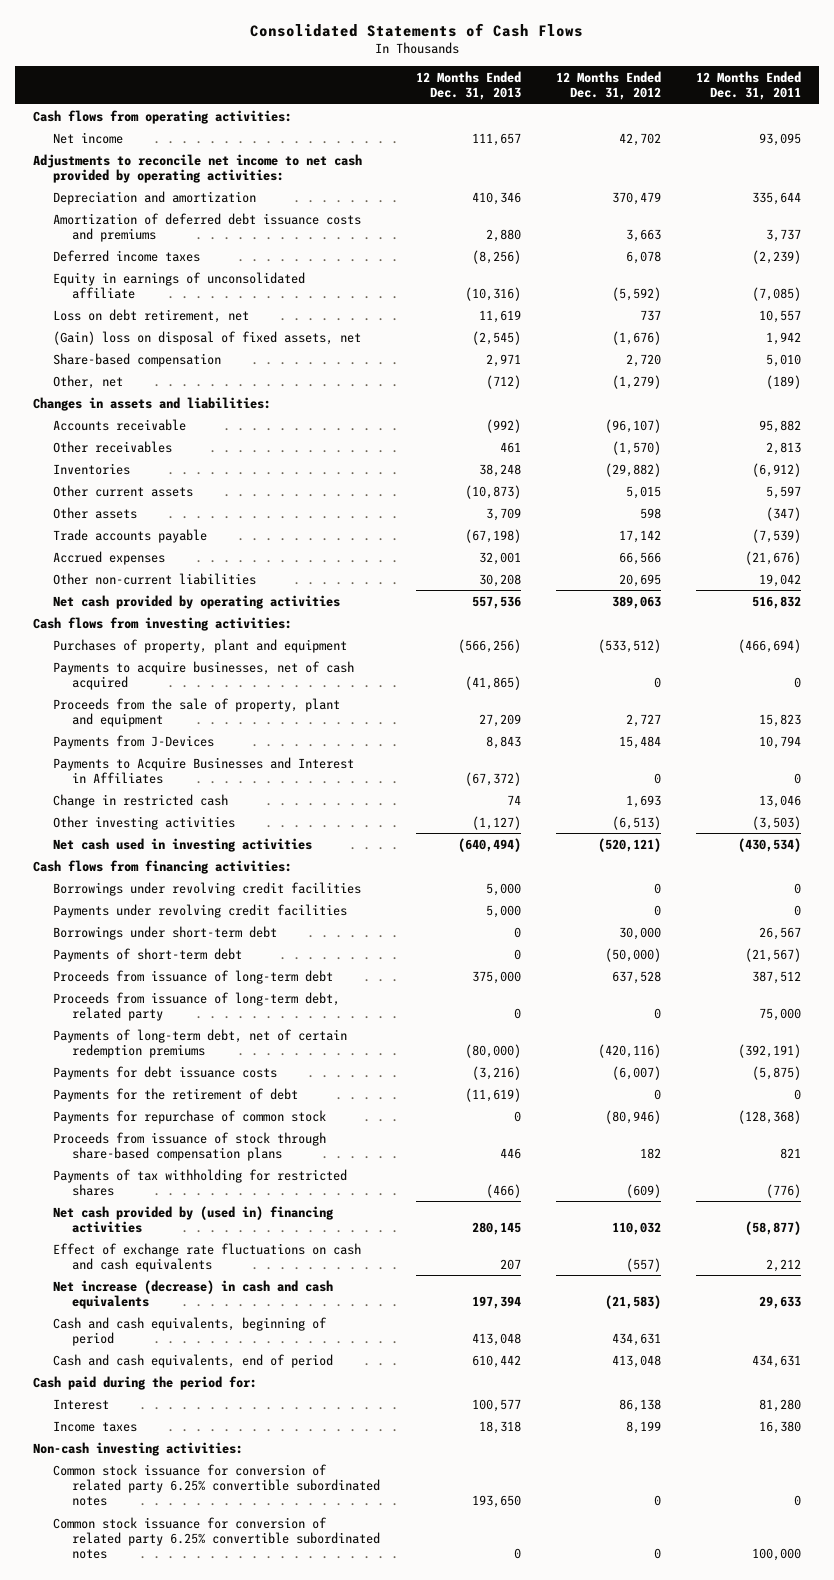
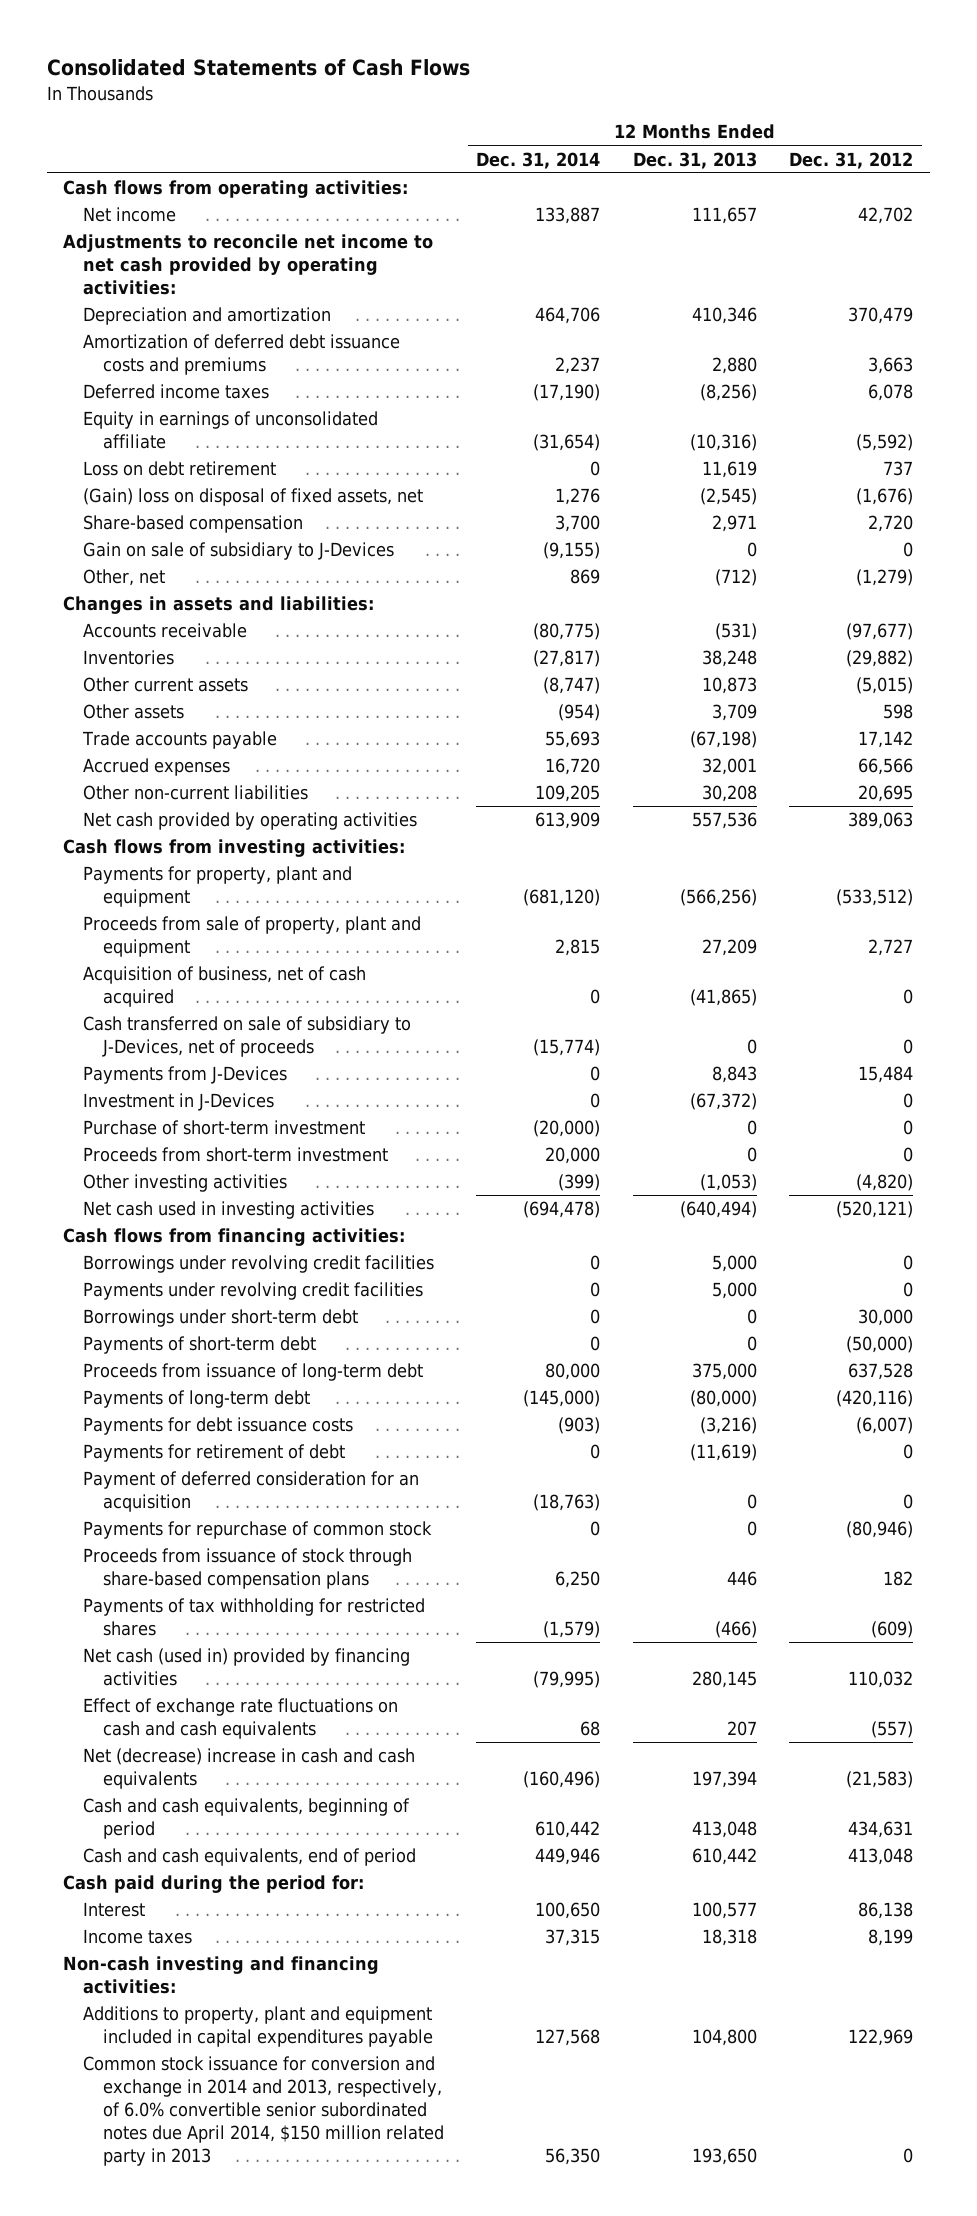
- | 12 Months Ended Dec. 31, 2013 | 12 Months Ended Dec. 31, 2012 | 12 Months Ended Dec. 31, 2011
+ | 12 Months Ended Dec. 31, 2014 | 12 Months Ended Dec. 31, 2013 | 12 Months Ended Dec. 31, 2012
- Loss on debt retirement, net | 11,619 | 737 | 10,557
+ Loss on debt retirement | 0 | 11,619 | 737
+ Gain on sale of subsidiary to J-Devices | (9,155) | 0 | 0
- Accounts receivable | (992) | (96,107) | 95,882
- Other receivables | 461 | (1,570) | 2,813
+ Accounts receivable | (80,775) | (531) | (97,677)
- Other current assets | (10,873) | 5,015 | 5,597
+ Other current assets | (8,747) | 10,873 | (5,015)
- Purchases of property, plant and equipment | (566,256) | (533,512) | (466,694)
- Payments to acquire businesses, net of cash acquired | (41,865) | 0 | 0
- Proceeds from the sale of property, plant and equipment | 27,209 | 2,727 | 15,823
+ Payments for property, plant and equipment | (681,120) | (566,256) | (533,512)
+ Proceeds from sale of property, plant and equipment | 2,815 | 27,209 | 2,727
+ Acquisition of business, net of cash acquired | 0 | (41,865) | 0
+ Cash transferred on sale of subsidiary to J-Devices, net of proceeds | (15,774) | 0 | 0
- Payments to Acquire Businesses and Interest in Affiliates | (67,372) | 0 | 0
- Change in restricted cash | 74 | 1,693 | 13,046
- Other investing activities | (1,127) | (6,513) | (3,503)
+ Investment in J-Devices | 0 | (67,372) | 0
+ Purchase of short-term investment | (20,000) | 0 | 0
+ Proceeds from short-term investment | 20,000 | 0 | 0
+ Other investing activities | (399) | (1,053) | (4,820)
- Proceeds from issuance of long-term debt, related party | 0 | 0 | 75,000
- Payments of long-term debt, net of certain redemption premiums | (80,000) | (420,116) | (392,191)
+ Payments of long-term debt | (145,000) | (80,000) | (420,116)
- Payments for the retirement of debt | (11,619) | 0 | 0
+ Payments for retirement of debt | 0 | (11,619) | 0
+ Payment of deferred consideration for an acquisition | (18,763) | 0 | 0
- Net cash provided by (used in) financing activities | 280,145 | 110,032 | (58,877)
+ Net cash (used in) provided by financing activities | (79,995) | 280,145 | 110,032
- Net increase (decrease) in cash and cash equivalents | 197,394 | (21,583) | 29,633
+ Net (decrease) increase in cash and cash equivalents | (160,496) | 197,394 | (21,583)
- Non-cash investing activities:
- Common stock issuance for conversion of related party 6.25% convertible subordinated notes | 193,650 | 0 | 0
- Common stock issuance for conversion of related party 6.25% convertible subordinated notes | 0 | 0 | 100,000
+ Non-cash investing and financing activities:
+ Additions to property, plant and equipment included in capital expenditures payable | 127,568 | 104,800 | 122,969
+ Common stock issuance for conversion and exchange in 2014 and 2013, respectively, of 6.0% convertible senior subordinated notes due April 2014, $150 million related party in 2013 | 56,350 | 193,650 | 0

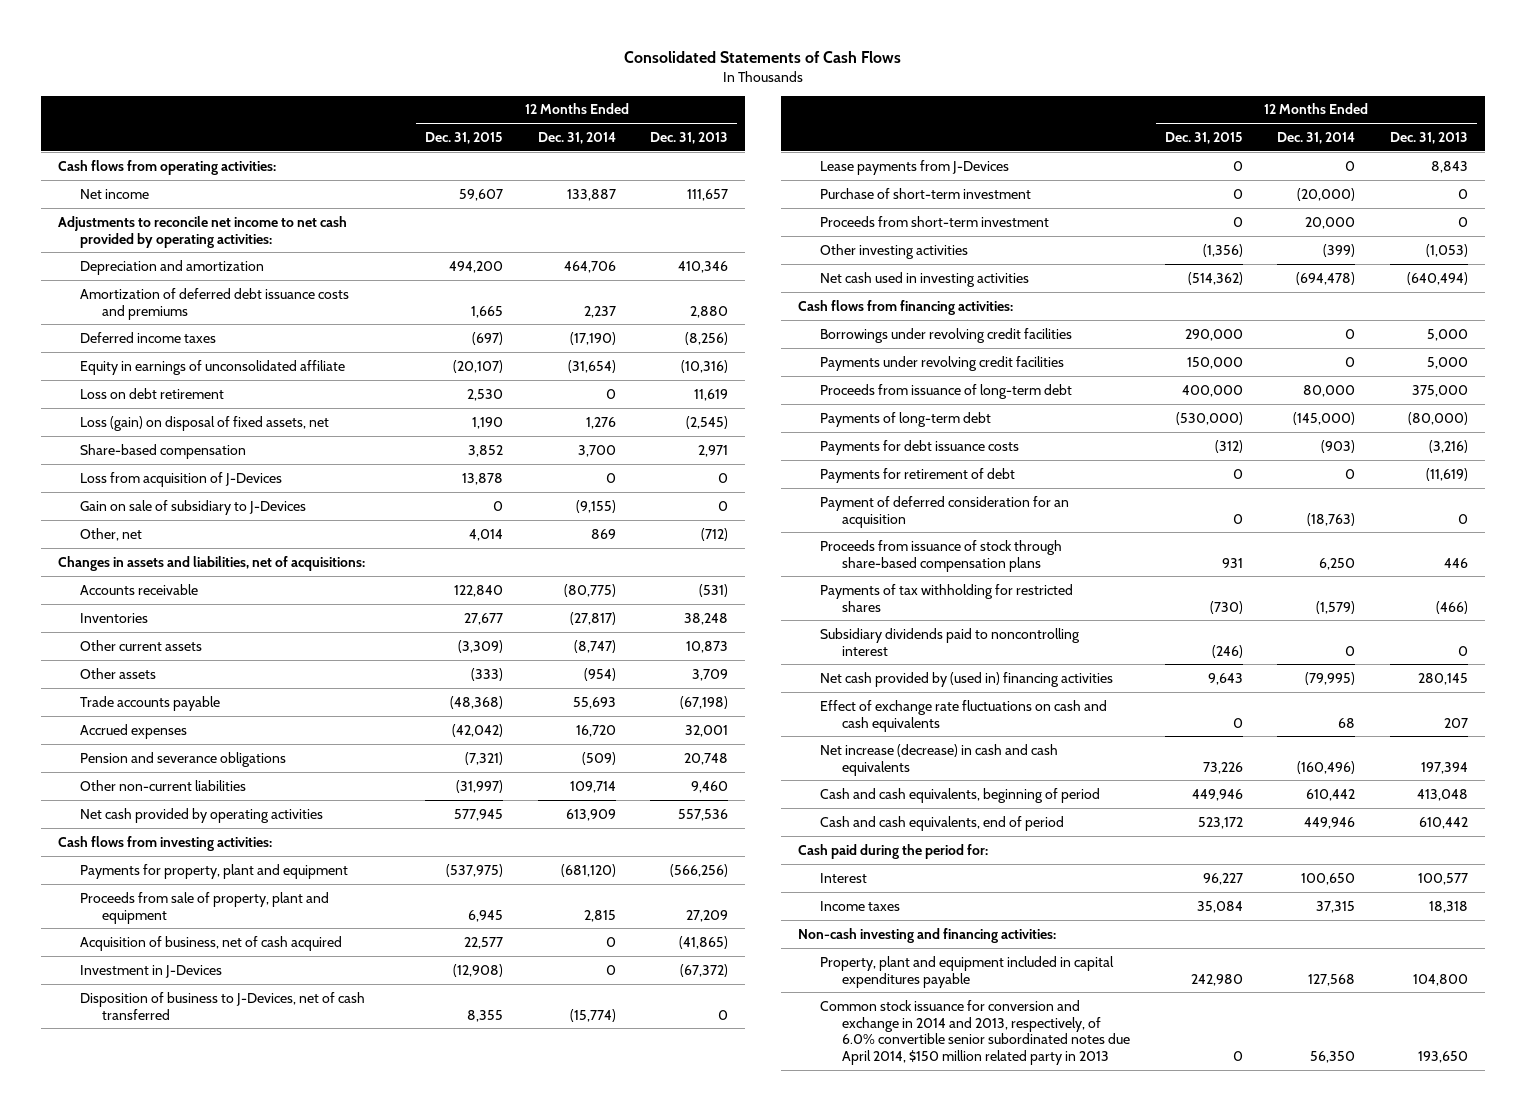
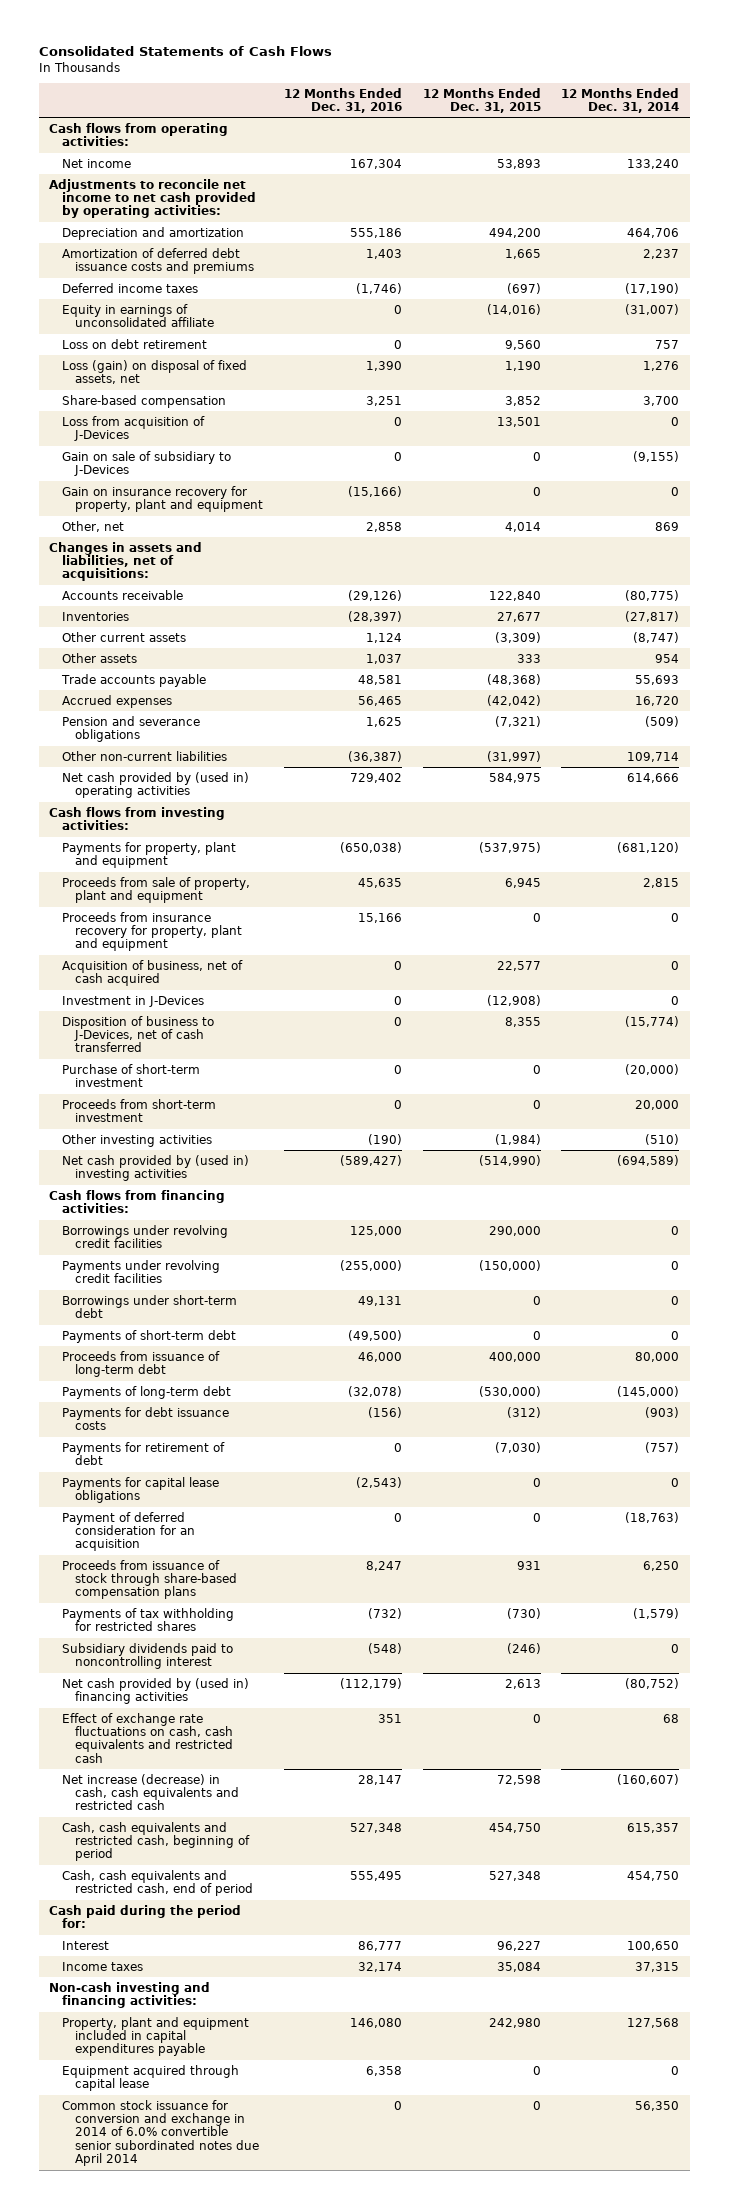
- | 12 Months Ended Dec. 31, 2015 | 12 Months Ended Dec. 31, 2014 | 12 Months Ended Dec. 31, 2013
+ | 12 Months Ended Dec. 31, 2016 | 12 Months Ended Dec. 31, 2015 | 12 Months Ended Dec. 31, 2014
- Net income | 59,607 | 133,887 | 111,657
+ Net income | 167,304 | 53,893 | 133,240
- Equity in earnings of unconsolidated affiliate | (20,107) | (31,654) | (10,316)
- Loss on debt retirement | 2,530 | 0 | 11,619
+ Equity in earnings of unconsolidated affiliate | 0 | (14,016) | (31,007)
+ Loss on debt retirement | 0 | 9,560 | 757
- Loss from acquisition of J-Devices | 13,878 | 0 | 0
+ Loss from acquisition of J-Devices | 0 | 13,501 | 0
+ Gain on insurance recovery for property, plant and equipment | (15,166) | 0 | 0
- Other assets | (333) | (954) | 3,709
+ Other assets | 1,037 | 333 | 954
- Net cash provided by operating activities | 577,945 | 613,909 | 557,536
+ Net cash provided by (used in) operating activities | 729,402 | 584,975 | 614,666
+ Proceeds from insurance recovery for property, plant and equipment | 15,166 | 0 | 0
- Lease payments from J-Devices | 0 | 0 | 8,843
- Other investing activities | (1,356) | (399) | (1,053)
- Net cash used in investing activities | (514,362) | (694,478) | (640,494)
+ Other investing activities | (190) | (1,984) | (510)
+ Net cash provided by (used in) investing activities | (589,427) | (514,990) | (694,589)
- Payments under revolving credit facilities | 150,000 | 0 | 5,000
+ Payments under revolving credit facilities | (255,000) | (150,000) | 0
+ Borrowings under short-term debt | 49,131 | 0 | 0
+ Payments of short-term debt | (49,500) | 0 | 0
- Payments for retirement of debt | 0 | 0 | (11,619)
+ Payments for retirement of debt | 0 | (7,030) | (757)
+ Payments for capital lease obligations | (2,543) | 0 | 0
- Net cash provided by (used in) financing activities | 9,643 | (79,995) | 280,145
- Effect of exchange rate fluctuations on cash and cash equivalents | 0 | 68 | 207
- Net increase (decrease) in cash and cash equivalents | 73,226 | (160,496) | 197,394
- Cash and cash equivalents, beginning of period | 449,946 | 610,442 | 413,048
- Cash and cash equivalents, end of period | 523,172 | 449,946 | 610,442
+ Net cash provided by (used in) financing activities | (112,179) | 2,613 | (80,752)
+ Effect of exchange rate fluctuations on cash, cash equivalents and restricted cash | 351 | 0 | 68
+ Net increase (decrease) in cash, cash equivalents and restricted cash | 28,147 | 72,598 | (160,607)
+ Cash, cash equivalents and restricted cash, beginning of period | 527,348 | 454,750 | 615,357
+ Cash, cash equivalents and restricted cash, end of period | 555,495 | 527,348 | 454,750
- Common stock issuance for conversion and exchange in 2014 and 2013, respectively, of 6.0% convertible senior subordinated notes due April 2014, $150 million related party in 2013 | 0 | 56,350 | 193,650
+ Equipment acquired through capital lease | 6,358 | 0 | 0
+ Common stock issuance for conversion and exchange in 2014 of 6.0% convertible senior subordinated notes due April 2014 | 0 | 0 | 56,350

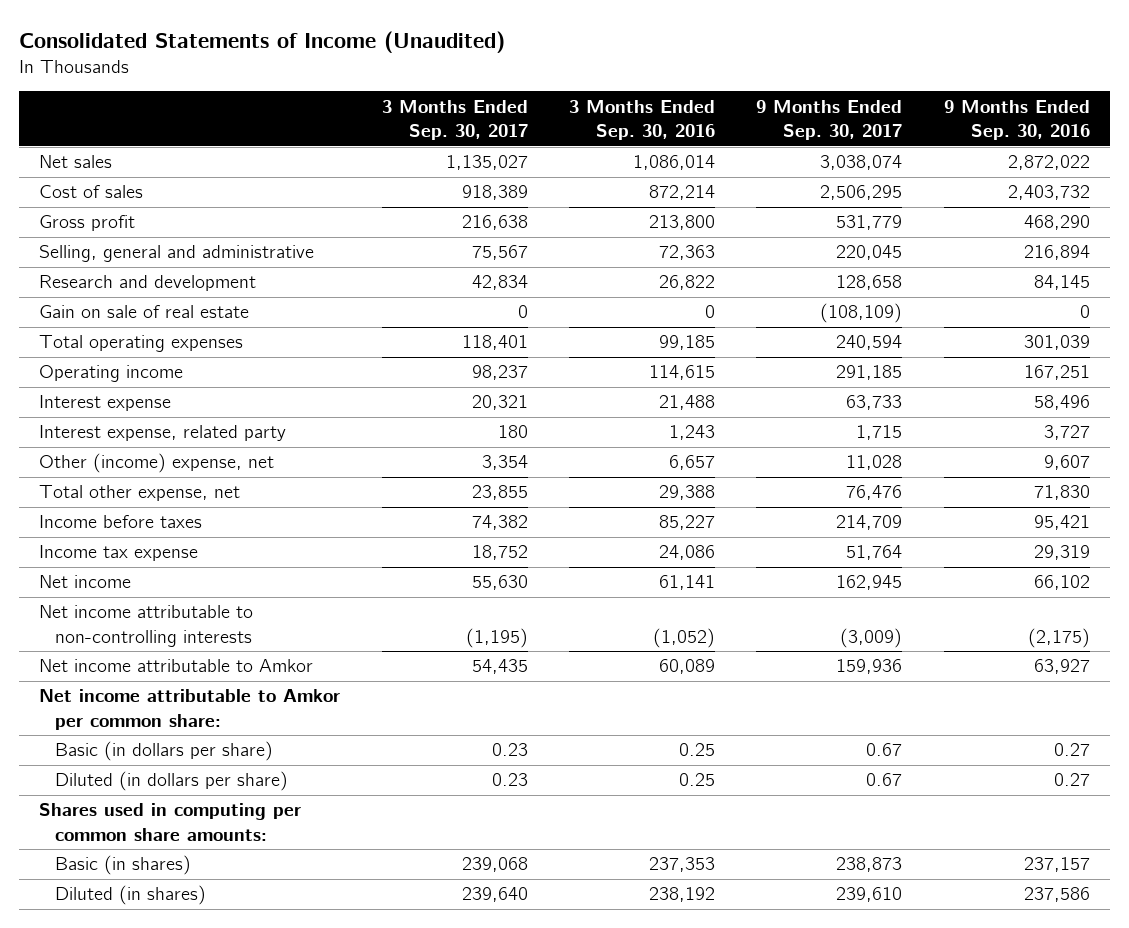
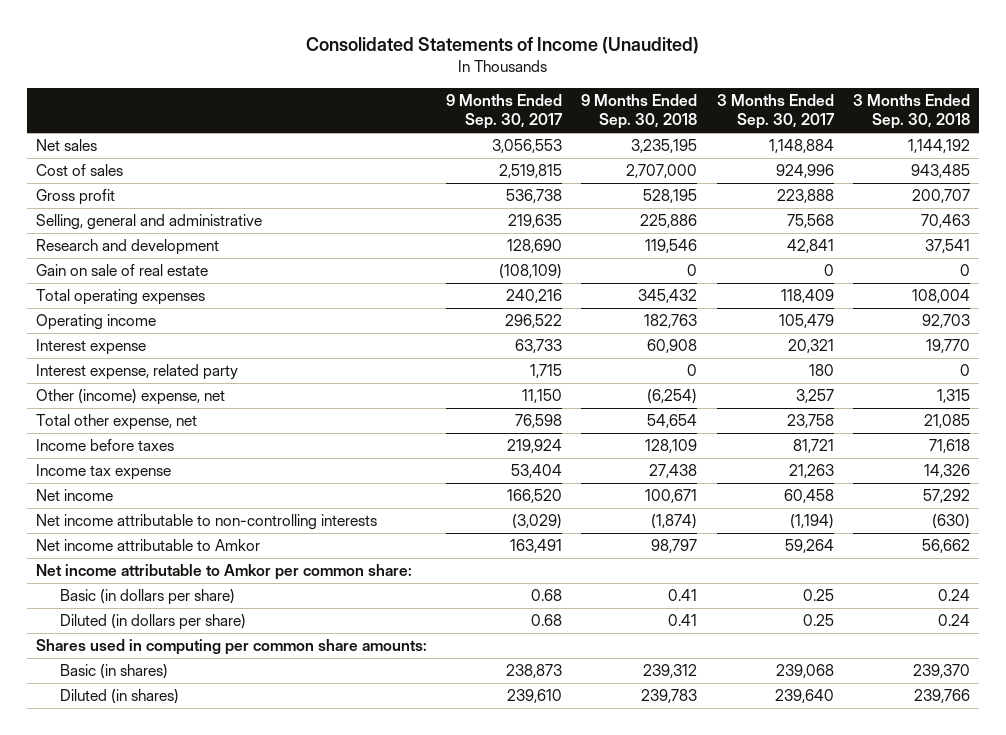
- | 3 Months Ended Sep. 30, 2017 | 3 Months Ended Sep. 30, 2016 | 9 Months Ended Sep. 30, 2017 | 9 Months Ended Sep. 30, 2016
+ | 9 Months Ended Sep. 30, 2017 | 9 Months Ended Sep. 30, 2018 | 3 Months Ended Sep. 30, 2017 | 3 Months Ended Sep. 30, 2018
- Net sales | 1,135,027 | 1,086,014 | 3,038,074 | 2,872,022
- Cost of sales | 918,389 | 872,214 | 2,506,295 | 2,403,732
- Gross profit | 216,638 | 213,800 | 531,779 | 468,290
- Selling, general and administrative | 75,567 | 72,363 | 220,045 | 216,894
- Research and development | 42,834 | 26,822 | 128,658 | 84,145
+ Net sales | 3,056,553 | 3,235,195 | 1,148,884 | 1,144,192
+ Cost of sales | 2,519,815 | 2,707,000 | 924,996 | 943,485
+ Gross profit | 536,738 | 528,195 | 223,888 | 200,707
+ Selling, general and administrative | 219,635 | 225,886 | 75,568 | 70,463
+ Research and development | 128,690 | 119,546 | 42,841 | 37,541
- Total operating expenses | 118,401 | 99,185 | 240,594 | 301,039
- Operating income | 98,237 | 114,615 | 291,185 | 167,251
+ Total operating expenses | 240,216 | 345,432 | 118,409 | 108,004
+ Operating income | 296,522 | 182,763 | 105,479 | 92,703
- Other (income) expense, net | 3,354 | 6,657 | 11,028 | 9,607
- Total other expense, net | 23,855 | 29,388 | 76,476 | 71,830
- Income before taxes | 74,382 | 85,227 | 214,709 | 95,421
- Income tax expense | 18,752 | 24,086 | 51,764 | 29,319
- Net income | 55,630 | 61,141 | 162,945 | 66,102
- Net income attributable to non-controlling interests | (1,195) | (1,052) | (3,009) | (2,175)
- Net income attributable to Amkor | 54,435 | 60,089 | 159,936 | 63,927
+ Other (income) expense, net | 11,150 | (6,254) | 3,257 | 1,315
+ Total other expense, net | 76,598 | 54,654 | 23,758 | 21,085
+ Income before taxes | 219,924 | 128,109 | 81,721 | 71,618
+ Income tax expense | 53,404 | 27,438 | 21,263 | 14,326
+ Net income | 166,520 | 100,671 | 60,458 | 57,292
+ Net income attributable to non-controlling interests | (3,029) | (1,874) | (1,194) | (630)
+ Net income attributable to Amkor | 163,491 | 98,797 | 59,264 | 56,662
- Basic (in dollars per share) | 0.23 | 0.25 | 0.67 | 0.27
- Diluted (in dollars per share) | 0.23 | 0.25 | 0.67 | 0.27
+ Basic (in dollars per share) | 0.68 | 0.41 | 0.25 | 0.24
+ Diluted (in dollars per share) | 0.68 | 0.41 | 0.25 | 0.24

